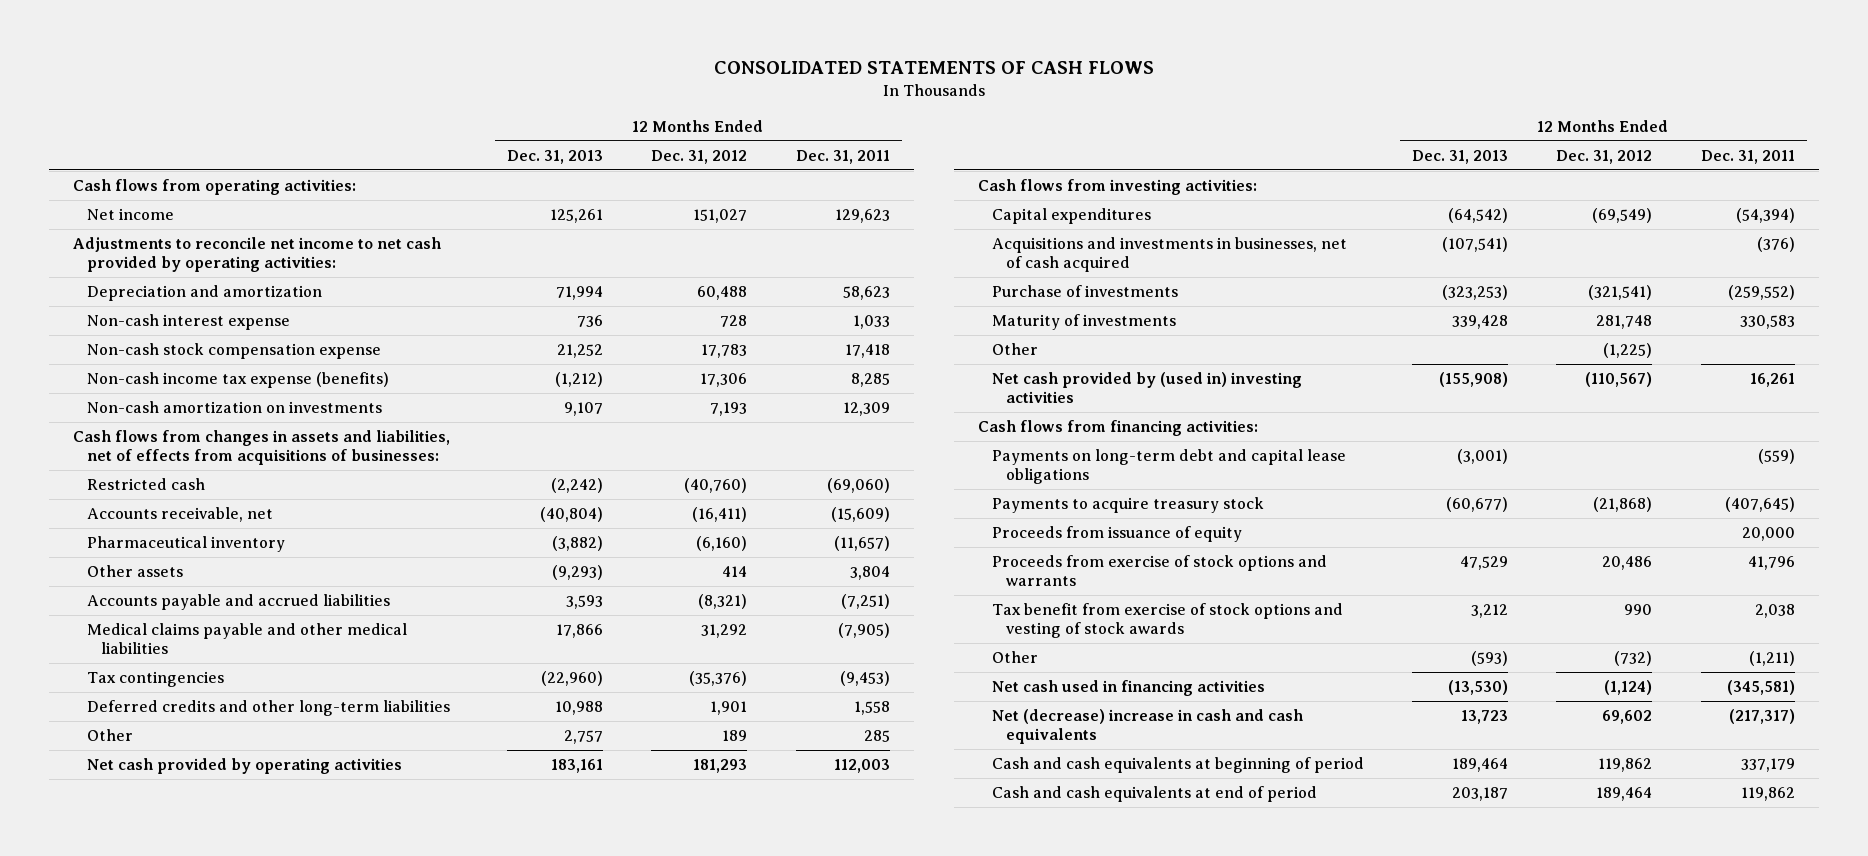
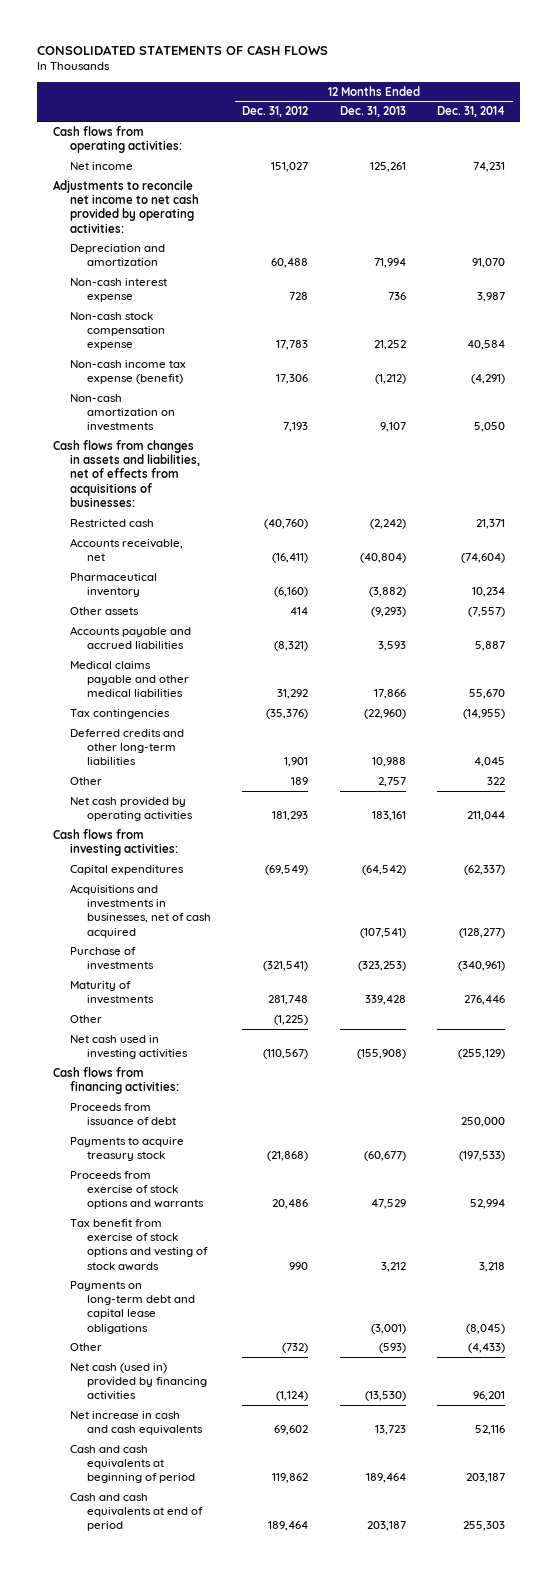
- | 12 Months Ended Dec. 31, 2013 | 12 Months Ended Dec. 31, 2012 | 12 Months Ended Dec. 31, 2011
+ | 12 Months Ended Dec. 31, 2012 | 12 Months Ended Dec. 31, 2013 | 12 Months Ended Dec. 31, 2014
- Non-cash income tax expense (benefits) | (1,212) | 17,306 | 8,285
+ Non-cash income tax expense (benefit) | 17,306 | (1,212) | (4,291)
- Net cash provided by (used in) investing activities | (155,908) | (110,567) | 16,261
+ Net cash used in investing activities | (110,567) | (155,908) | (255,129)
+ Proceeds from issuance of debt | | | 250,000
- Proceeds from issuance of equity | | | 20,000
moved down: Payments on long-term debt and capital lease obligations | | (3,001) | (8,045)
- Net cash used in financing activities | (13,530) | (1,124) | (345,581)
- Net (decrease) increase in cash and cash equivalents | 13,723 | 69,602 | (217,317)
+ Net cash (used in) provided by financing activities | (1,124) | (13,530) | 96,201
+ Net increase in cash and cash equivalents | 69,602 | 13,723 | 52,116

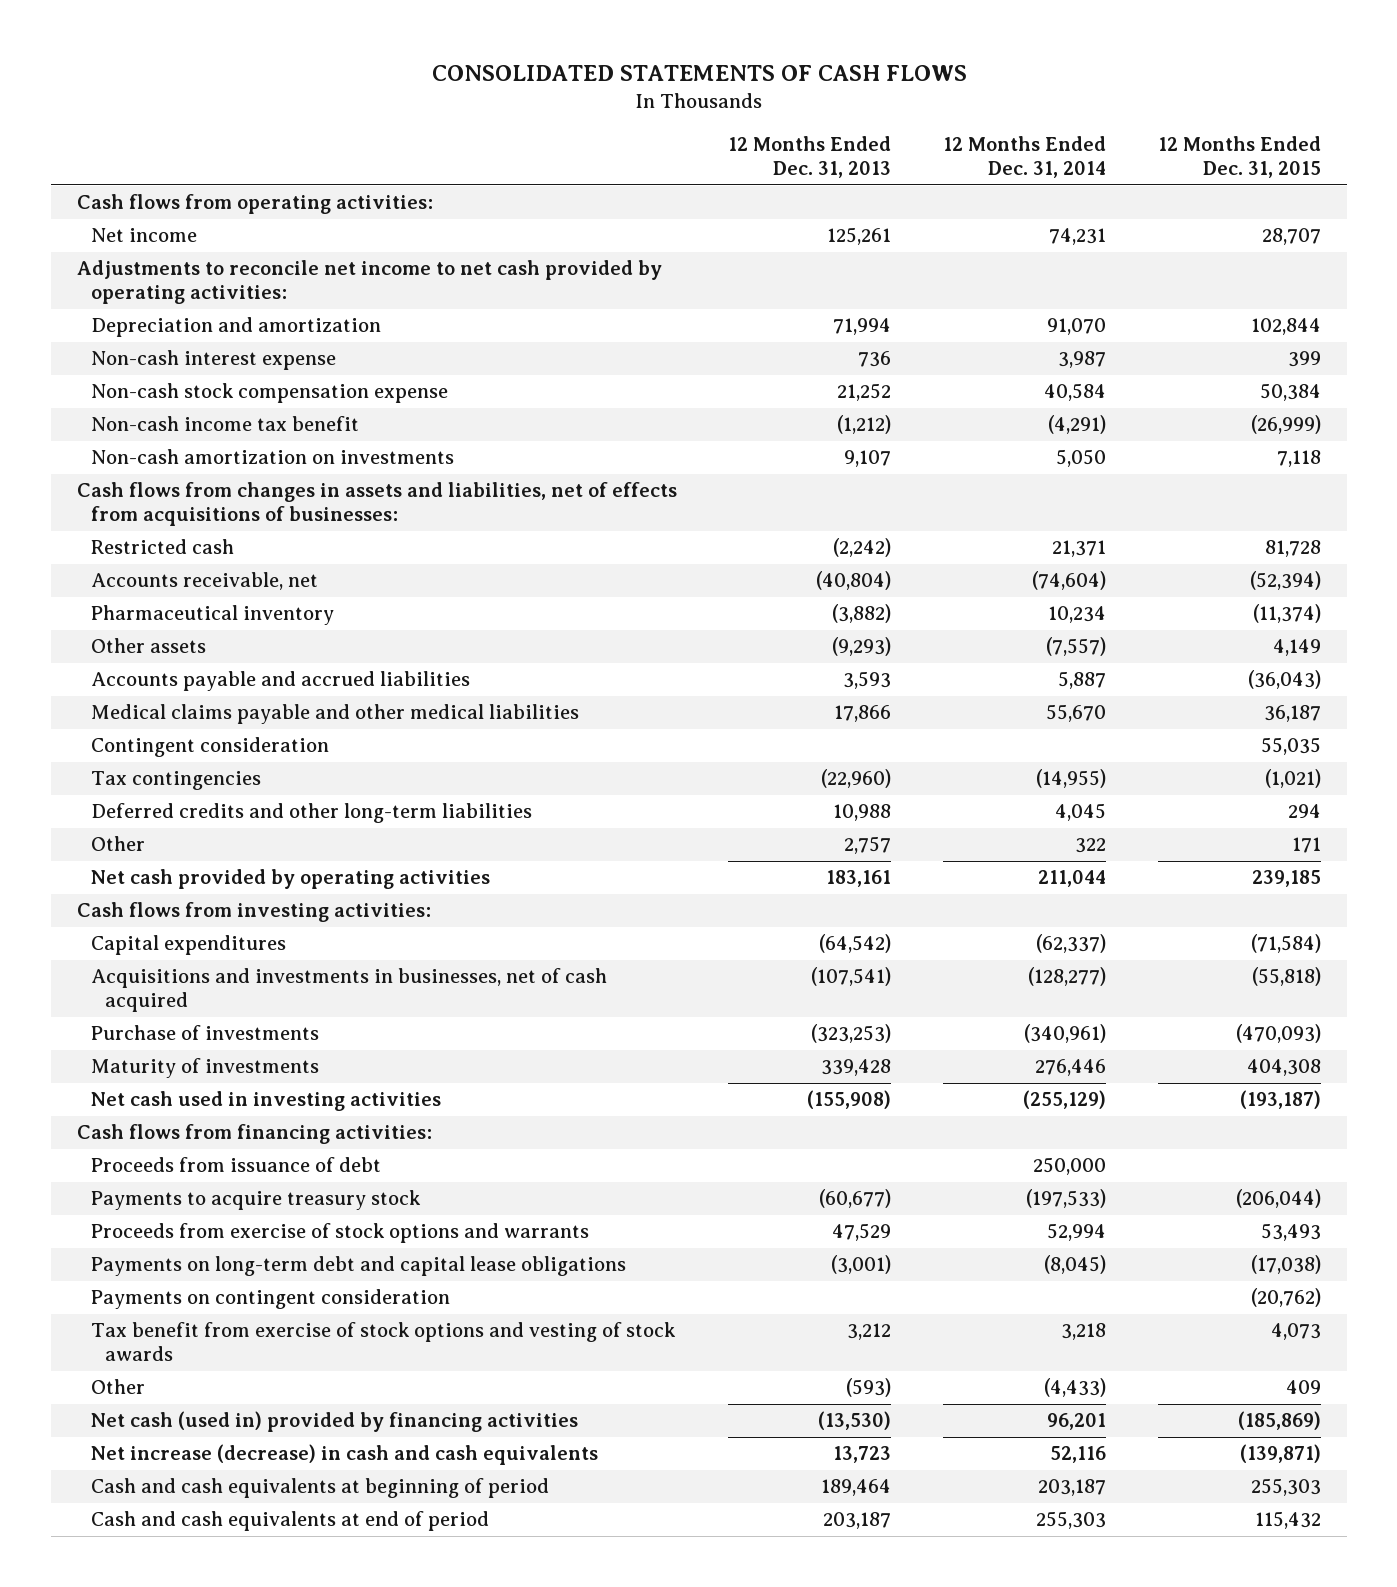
- | 12 Months Ended Dec. 31, 2012 | 12 Months Ended Dec. 31, 2013 | 12 Months Ended Dec. 31, 2014
+ | 12 Months Ended Dec. 31, 2013 | 12 Months Ended Dec. 31, 2014 | 12 Months Ended Dec. 31, 2015
- Non-cash income tax expense (benefit) | 17,306 | (1,212) | (4,291)
+ Non-cash income tax benefit | (1,212) | (4,291) | (26,999)
+ Contingent consideration | | | 55,035
- Other | (1,225) | |
+ Payments on contingent consideration | | | (20,762)
moved down: Tax benefit from exercise of stock options and vesting of stock awards | 3,212 | 3,218 | 4,073
- Net increase in cash and cash equivalents | 69,602 | 13,723 | 52,116
+ Net increase (decrease) in cash and cash equivalents | 13,723 | 52,116 | (139,871)

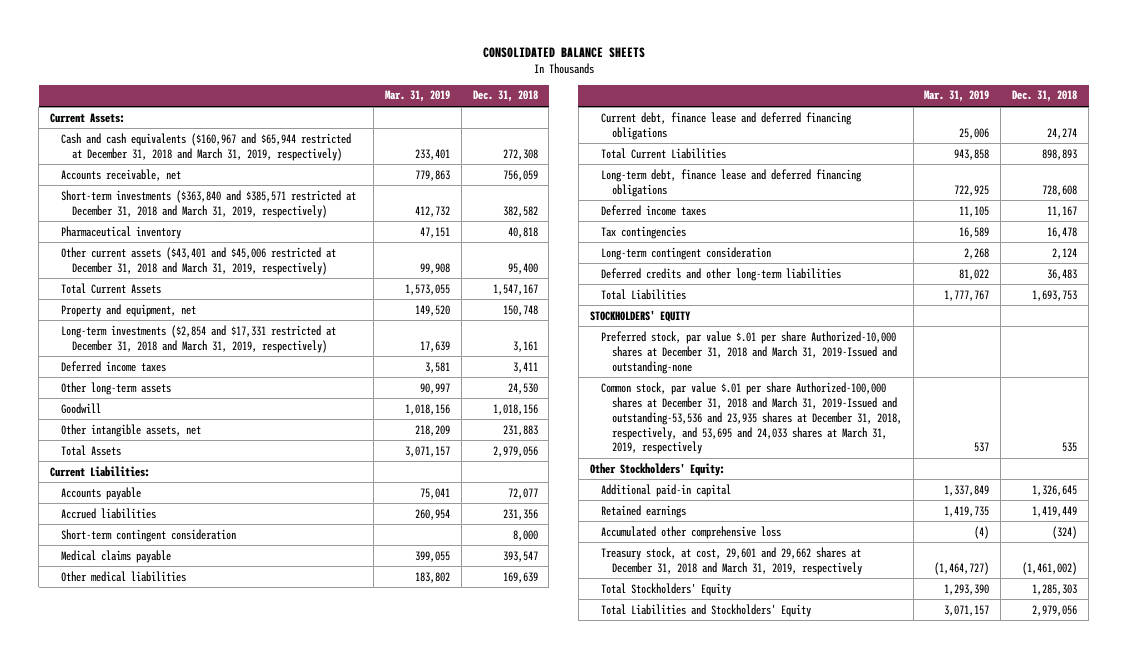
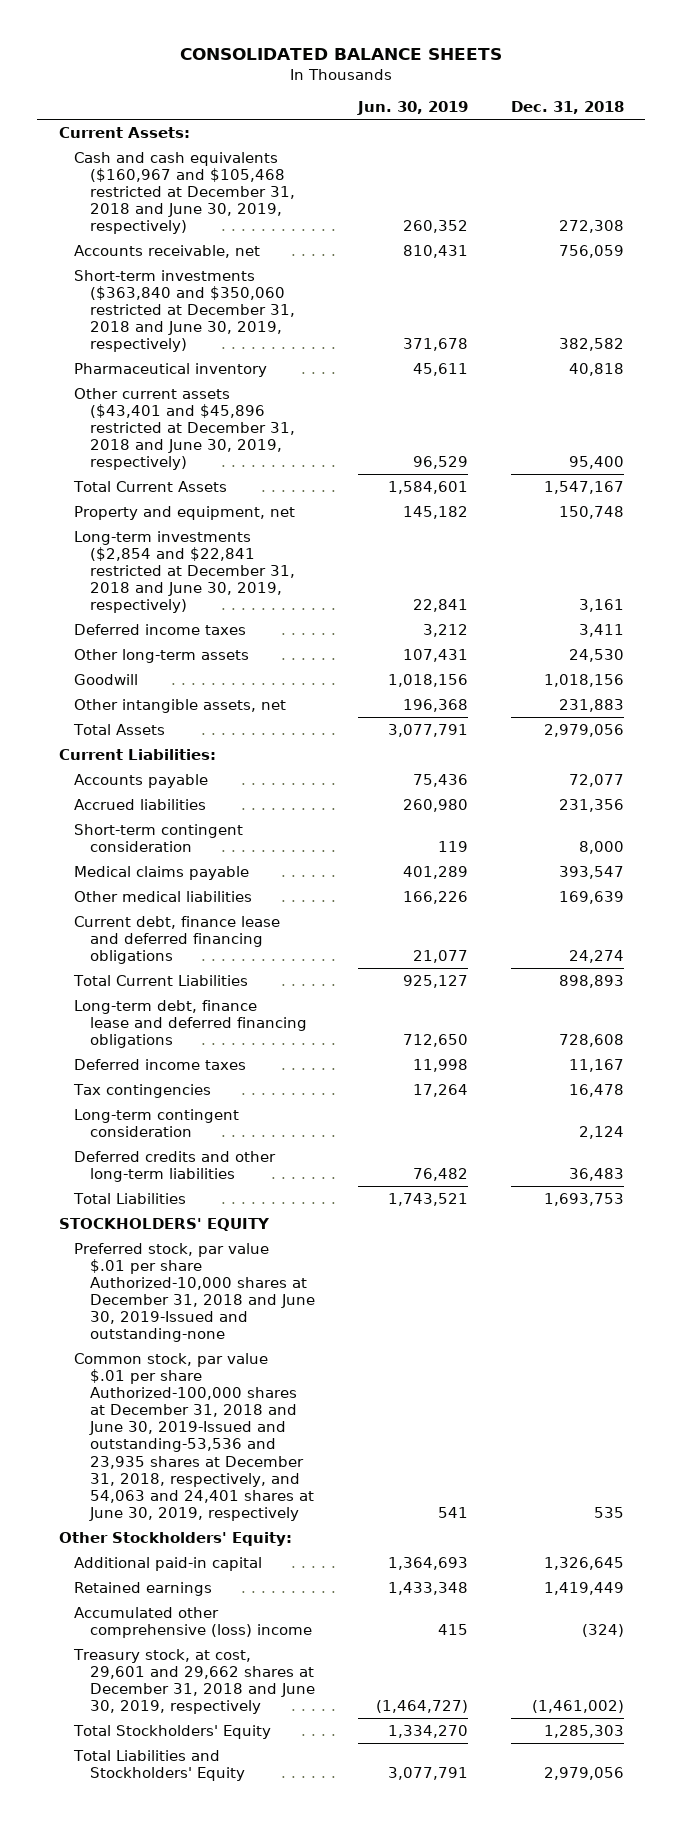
- | Mar. 31, 2019 | Dec. 31, 2018
+ | Jun. 30, 2019 | Dec. 31, 2018
- Cash and cash equivalents ($160,967 and $65,944 restricted at December 31, 2018 and March 31, 2019, respectively) | 233,401 | 272,308
+ Cash and cash equivalents ($160,967 and $105,468 restricted at December 31, 2018 and June 30, 2019, respectively) | 260,352 | 272,308
- Short-term investments ($363,840 and $385,571 restricted at December 31, 2018 and March 31, 2019, respectively) | 412,732 | 382,582
+ Short-term investments ($363,840 and $350,060 restricted at December 31, 2018 and June 30, 2019, respectively) | 371,678 | 382,582
- Other current assets ($43,401 and $45,006 restricted at December 31, 2018 and March 31, 2019, respectively) | 99,908 | 95,400
+ Other current assets ($43,401 and $45,896 restricted at December 31, 2018 and June 30, 2019, respectively) | 96,529 | 95,400
- Long-term investments ($2,854 and $17,331 restricted at December 31, 2018 and March 31, 2019, respectively) | 17,639 | 3,161
+ Long-term investments ($2,854 and $22,841 restricted at December 31, 2018 and June 30, 2019, respectively) | 22,841 | 3,161
- Preferred stock, par value $.01 per share Authorized-10,000 shares at December 31, 2018 and March 31, 2019-Issued and outstanding-none
- Common stock, par value $.01 per share Authorized-100,000 shares at December 31, 2018 and March 31, 2019-Issued and outstanding-53,536 and 23,935 shares at December 31, 2018, respectively, and 53,695 and 24,033 shares at March 31, 2019, respectively | 537 | 535
+ Preferred stock, par value $.01 per share Authorized-10,000 shares at December 31, 2018 and June 30, 2019-Issued and outstanding-none
+ Common stock, par value $.01 per share Authorized-100,000 shares at December 31, 2018 and June 30, 2019-Issued and outstanding-53,536 and 23,935 shares at December 31, 2018, respectively, and 54,063 and 24,401 shares at June 30, 2019, respectively | 541 | 535
- Accumulated other comprehensive loss | (4) | (324)
- Treasury stock, at cost, 29,601 and 29,662 shares at December 31, 2018 and March 31, 2019, respectively | (1,464,727) | (1,461,002)
+ Accumulated other comprehensive (loss) income | 415 | (324)
+ Treasury stock, at cost, 29,601 and 29,662 shares at December 31, 2018 and June 30, 2019, respectively | (1,464,727) | (1,461,002)

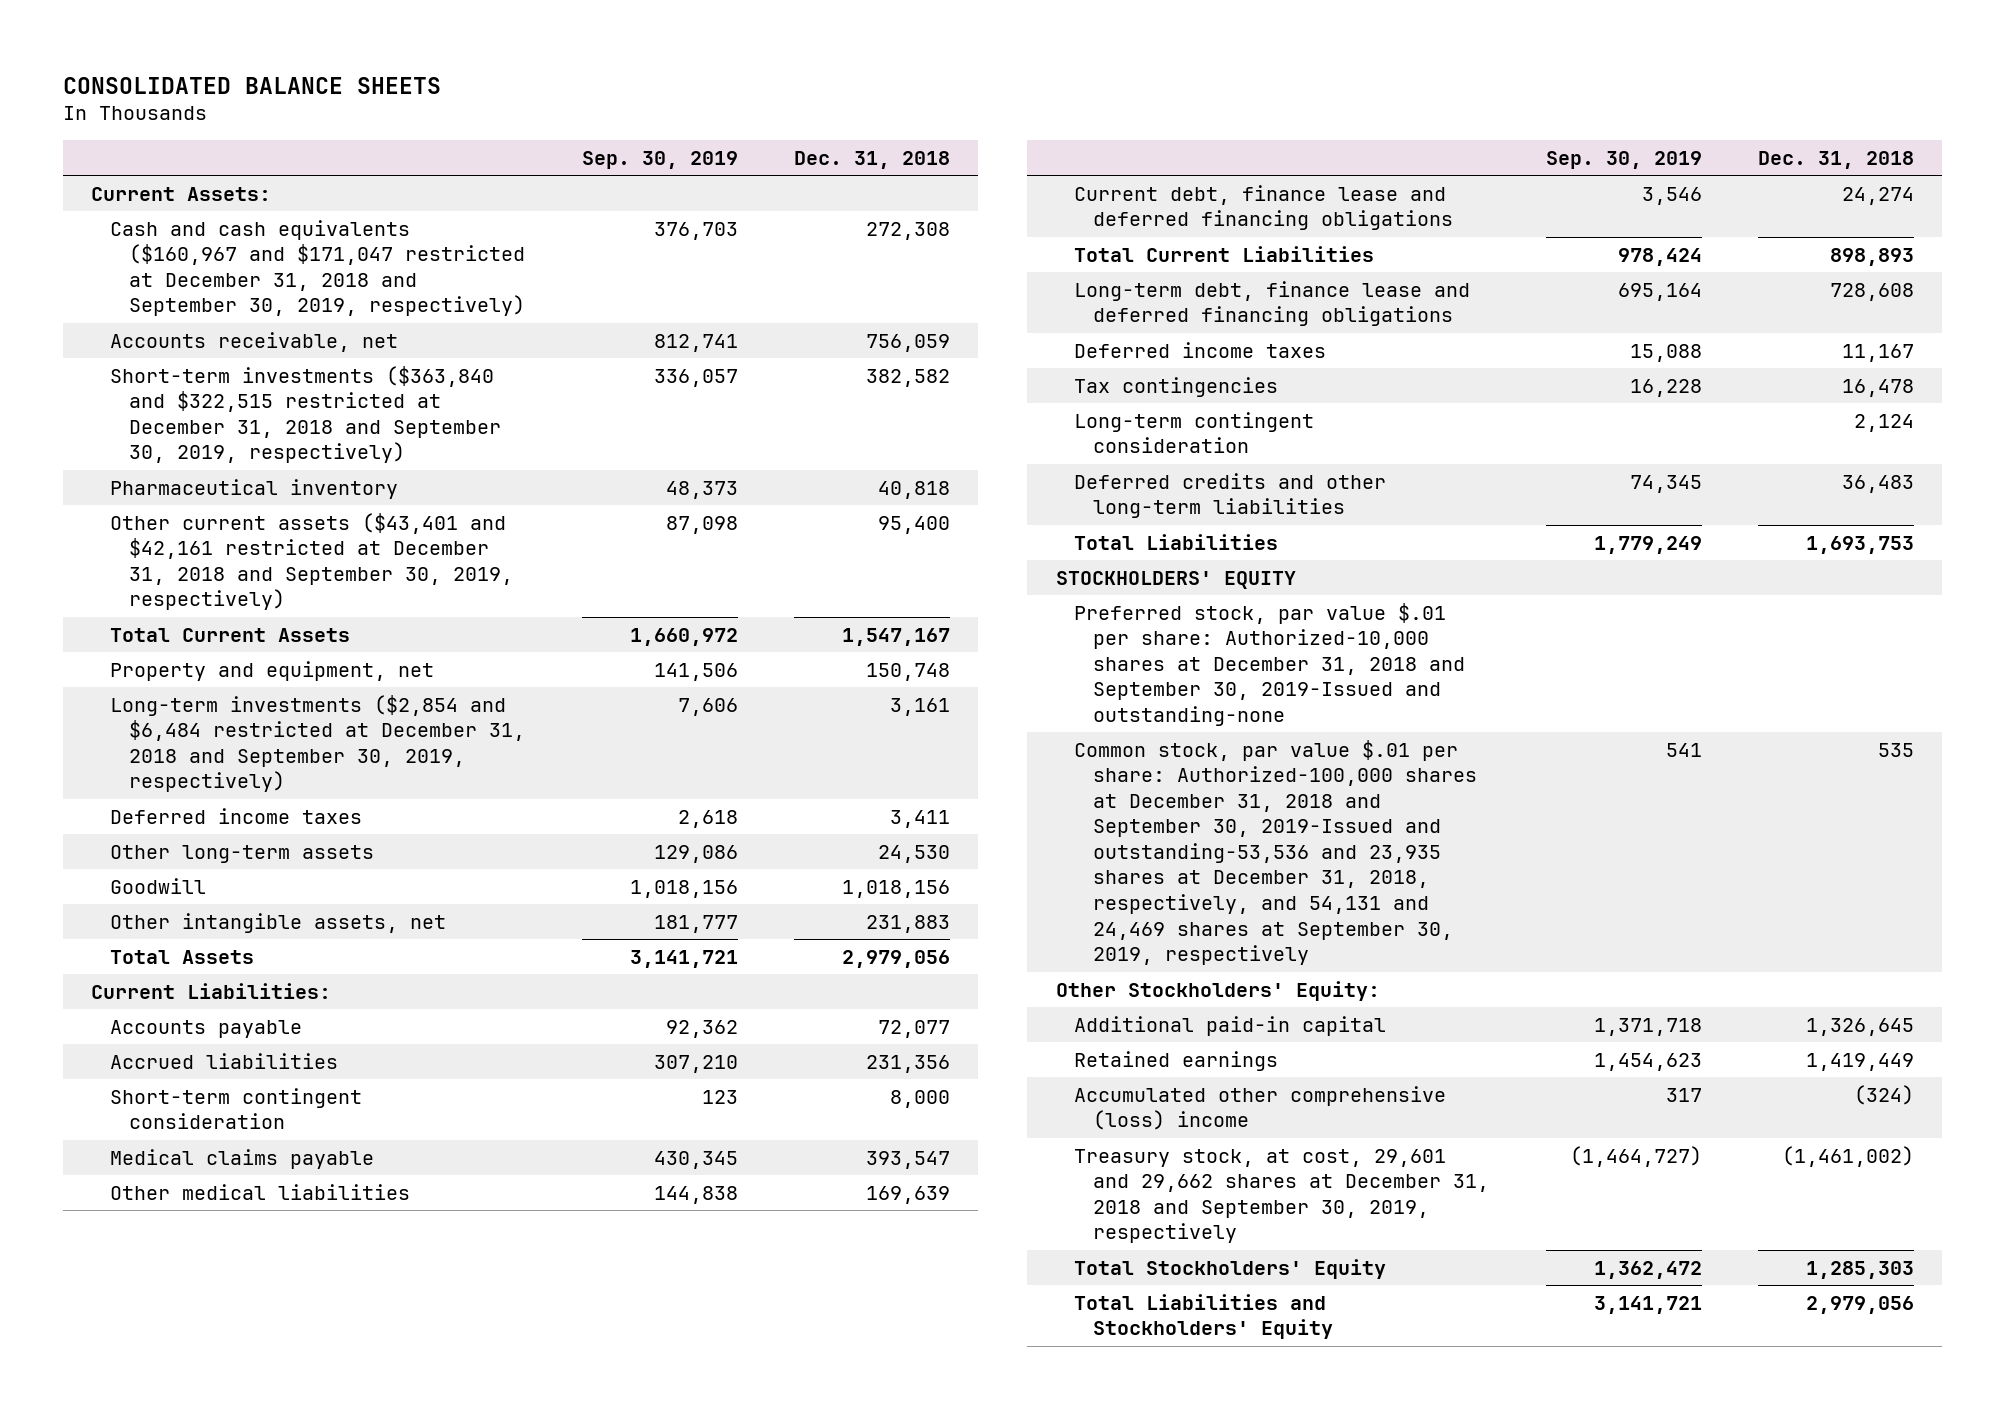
- | Jun. 30, 2019 | Dec. 31, 2018
+ | Sep. 30, 2019 | Dec. 31, 2018
- Cash and cash equivalents ($160,967 and $105,468 restricted at December 31, 2018 and June 30, 2019, respectively) | 260,352 | 272,308
+ Cash and cash equivalents ($160,967 and $171,047 restricted at December 31, 2018 and September 30, 2019, respectively) | 376,703 | 272,308
- Short-term investments ($363,840 and $350,060 restricted at December 31, 2018 and June 30, 2019, respectively) | 371,678 | 382,582
+ Short-term investments ($363,840 and $322,515 restricted at December 31, 2018 and September 30, 2019, respectively) | 336,057 | 382,582
- Other current assets ($43,401 and $45,896 restricted at December 31, 2018 and June 30, 2019, respectively) | 96,529 | 95,400
+ Other current assets ($43,401 and $42,161 restricted at December 31, 2018 and September 30, 2019, respectively) | 87,098 | 95,400
- Long-term investments ($2,854 and $22,841 restricted at December 31, 2018 and June 30, 2019, respectively) | 22,841 | 3,161
+ Long-term investments ($2,854 and $6,484 restricted at December 31, 2018 and September 30, 2019, respectively) | 7,606 | 3,161
- Preferred stock, par value $.01 per share Authorized-10,000 shares at December 31, 2018 and June 30, 2019-Issued and outstanding-none
- Common stock, par value $.01 per share Authorized-100,000 shares at December 31, 2018 and June 30, 2019-Issued and outstanding-53,536 and 23,935 shares at December 31, 2018, respectively, and 54,063 and 24,401 shares at June 30, 2019, respectively | 541 | 535
+ Preferred stock, par value $.01 per share: Authorized-10,000 shares at December 31, 2018 and September 30, 2019-Issued and outstanding-none
+ Common stock, par value $.01 per share: Authorized-100,000 shares at December 31, 2018 and September 30, 2019-Issued and outstanding-53,536 and 23,935 shares at December 31, 2018, respectively, and 54,131 and 24,469 shares at September 30, 2019, respectively | 541 | 535
- Treasury stock, at cost, 29,601 and 29,662 shares at December 31, 2018 and June 30, 2019, respectively | (1,464,727) | (1,461,002)
+ Treasury stock, at cost, 29,601 and 29,662 shares at December 31, 2018 and September 30, 2019, respectively | (1,464,727) | (1,461,002)

